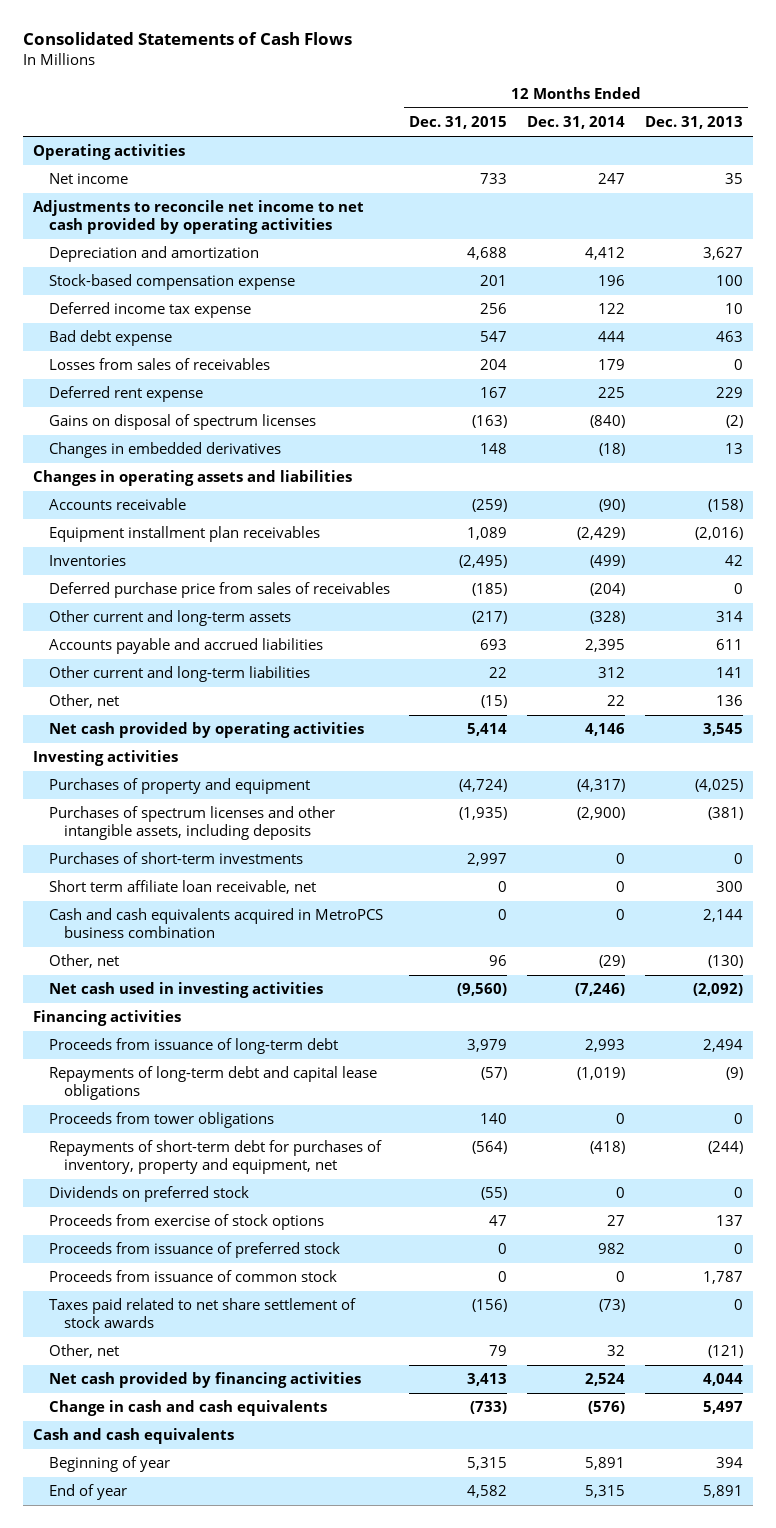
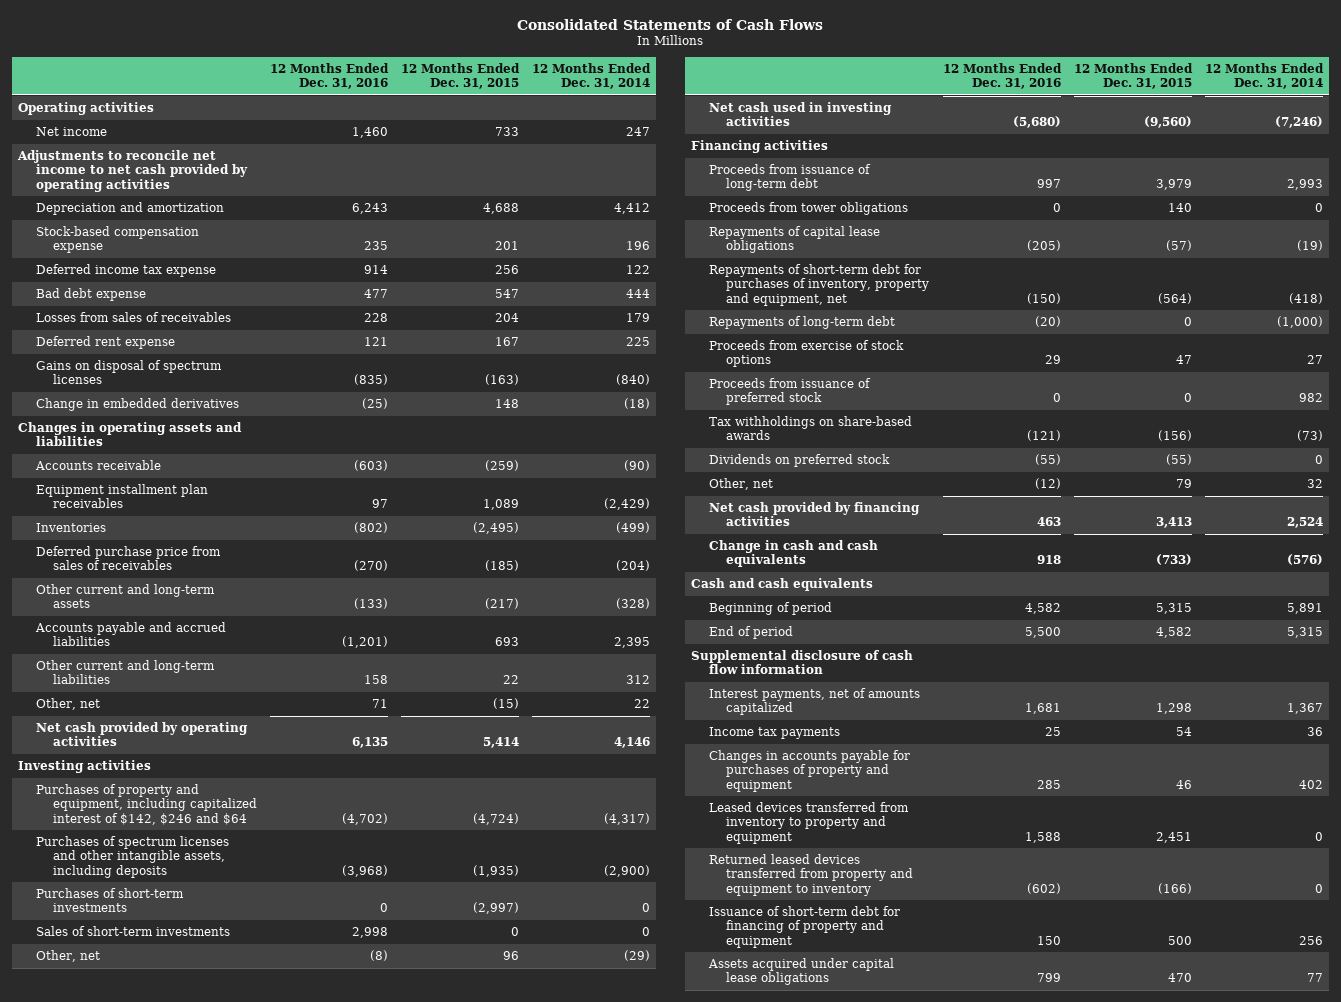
- | 12 Months Ended Dec. 31, 2015 | 12 Months Ended Dec. 31, 2014 | 12 Months Ended Dec. 31, 2013
+ | 12 Months Ended Dec. 31, 2016 | 12 Months Ended Dec. 31, 2015 | 12 Months Ended Dec. 31, 2014
- Changes in embedded derivatives | 148 | (18) | 13
+ Change in embedded derivatives | (25) | 148 | (18)
- Purchases of property and equipment | (4,724) | (4,317) | (4,025)
+ Purchases of property and equipment, including capitalized interest of $142, $246 and $64 | (4,702) | (4,724) | (4,317)
- Purchases of short-term investments | 2,997 | 0 | 0
- Short term affiliate loan receivable, net | 0 | 0 | 300
- Cash and cash equivalents acquired in MetroPCS business combination | 0 | 0 | 2,144
+ Purchases of short-term investments | 0 | (2,997) | 0
+ Sales of short-term investments | 2,998 | 0 | 0
- Repayments of long-term debt and capital lease obligations | (57) | (1,019) | (9)
+ Repayments of capital lease obligations | (205) | (57) | (19)
+ Repayments of long-term debt | (20) | 0 | (1,000)
- Proceeds from issuance of common stock | 0 | 0 | 1,787
- Taxes paid related to net share settlement of stock awards | (156) | (73) | 0
+ Tax withholdings on share-based awards | (121) | (156) | (73)
moved down: Dividends on preferred stock | (55) | (55) | 0
- Beginning of year | 5,315 | 5,891 | 394
- End of year | 4,582 | 5,315 | 5,891
+ Beginning of period | 4,582 | 5,315 | 5,891
+ End of period | 5,500 | 4,582 | 5,315
+ Supplemental disclosure of cash flow information
+ Interest payments, net of amounts capitalized | 1,681 | 1,298 | 1,367
+ Income tax payments | 25 | 54 | 36
+ Changes in accounts payable for purchases of property and equipment | 285 | 46 | 402
+ Leased devices transferred from inventory to property and equipment | 1,588 | 2,451 | 0
+ Returned leased devices transferred from property and equipment to inventory | (602) | (166) | 0
+ Issuance of short-term debt for financing of property and equipment | 150 | 500 | 256
+ Assets acquired under capital lease obligations | 799 | 470 | 77

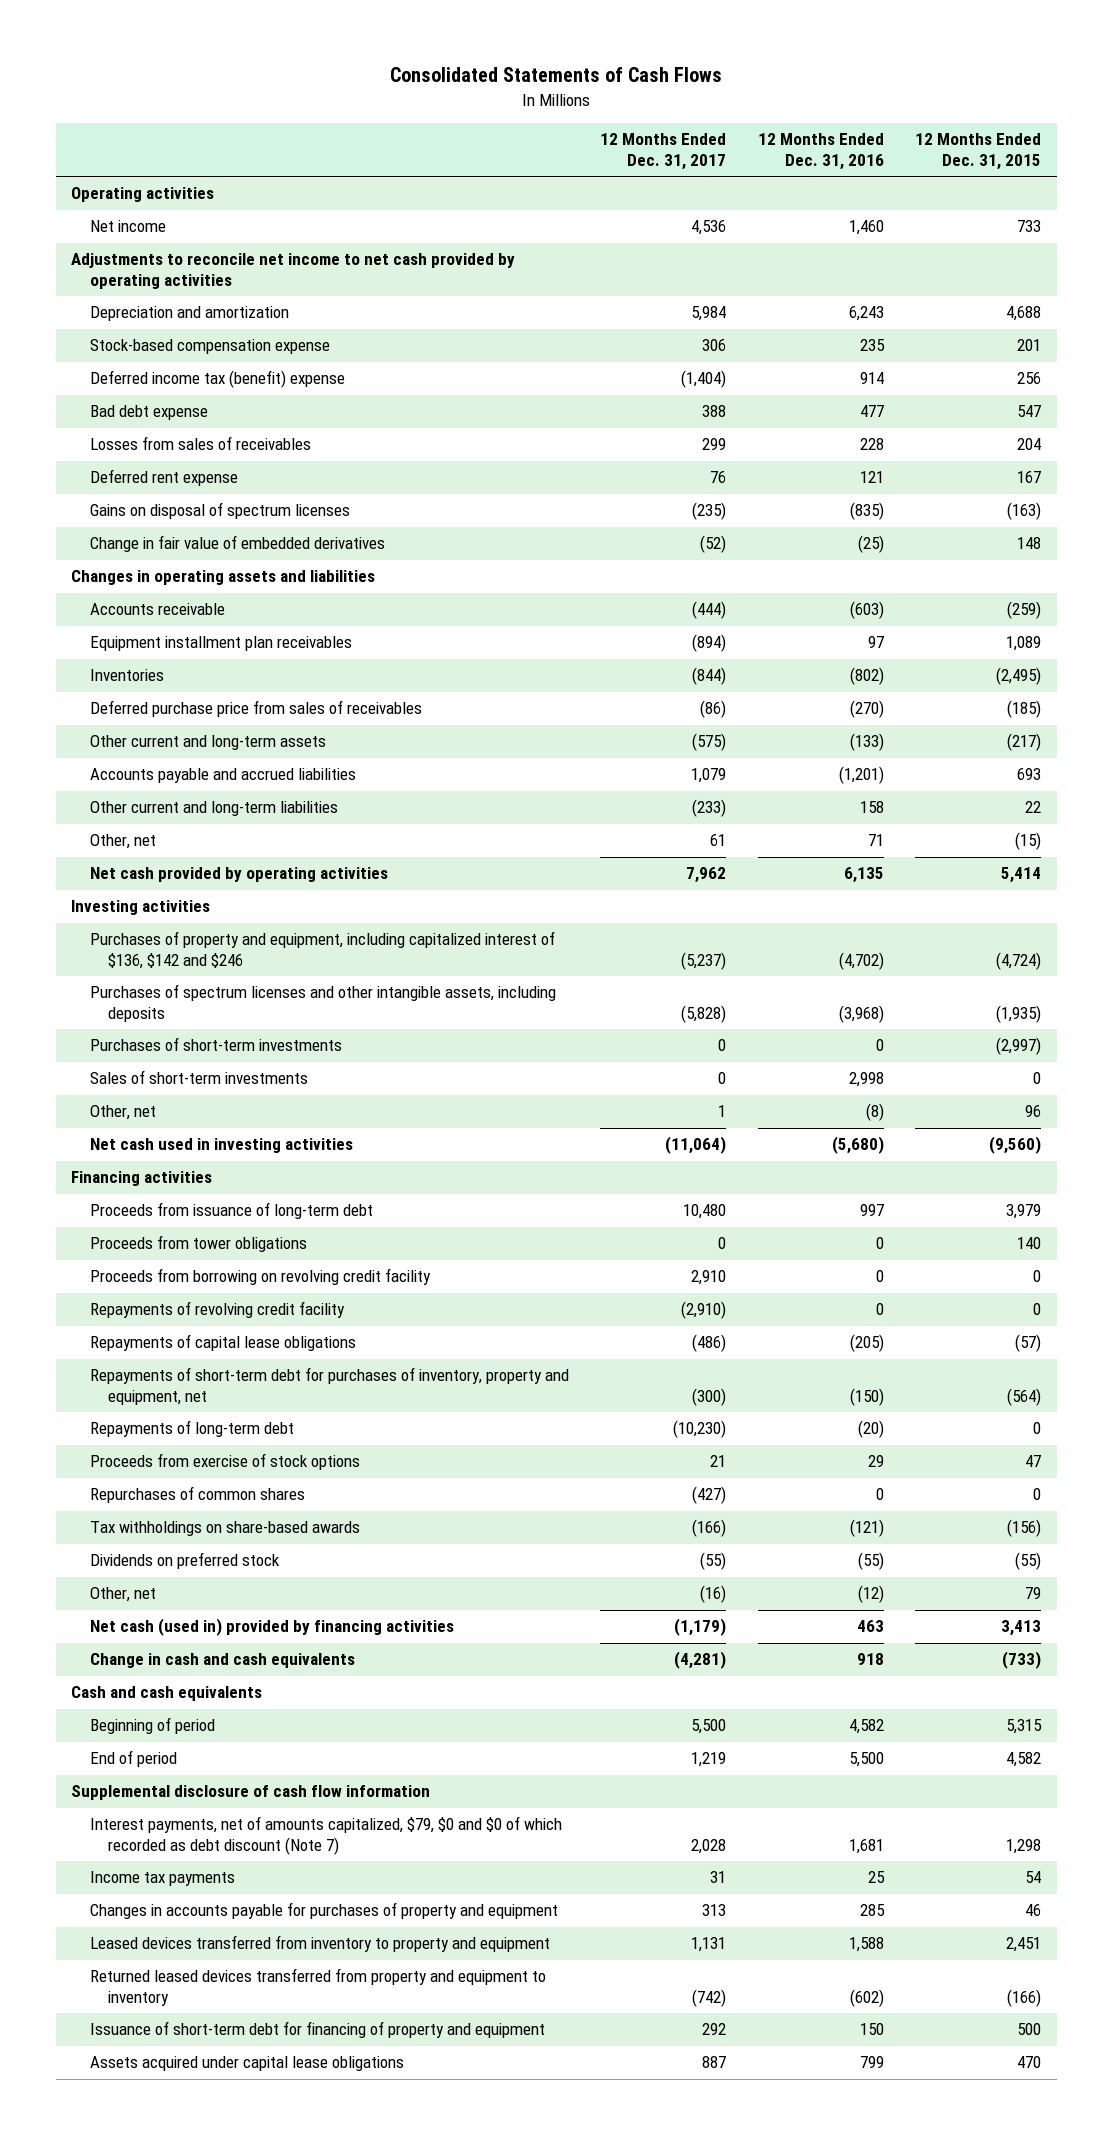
- | 12 Months Ended Dec. 31, 2016 | 12 Months Ended Dec. 31, 2015 | 12 Months Ended Dec. 31, 2014
+ | 12 Months Ended Dec. 31, 2017 | 12 Months Ended Dec. 31, 2016 | 12 Months Ended Dec. 31, 2015
- Deferred income tax expense | 914 | 256 | 122
+ Deferred income tax (benefit) expense | (1,404) | 914 | 256
- Change in embedded derivatives | (25) | 148 | (18)
+ Change in fair value of embedded derivatives | (52) | (25) | 148
- Purchases of property and equipment, including capitalized interest of $142, $246 and $64 | (4,702) | (4,724) | (4,317)
+ Purchases of property and equipment, including capitalized interest of $136, $142 and $246 | (5,237) | (4,702) | (4,724)
+ Proceeds from borrowing on revolving credit facility | 2,910 | 0 | 0
+ Repayments of revolving credit facility | (2,910) | 0 | 0
- Proceeds from issuance of preferred stock | 0 | 0 | 982
+ Repurchases of common shares | (427) | 0 | 0
- Net cash provided by financing activities | 463 | 3,413 | 2,524
+ Net cash (used in) provided by financing activities | (1,179) | 463 | 3,413
- Interest payments, net of amounts capitalized | 1,681 | 1,298 | 1,367
+ Interest payments, net of amounts capitalized, $79, $0 and $0 of which recorded as debt discount (Note 7) | 2,028 | 1,681 | 1,298

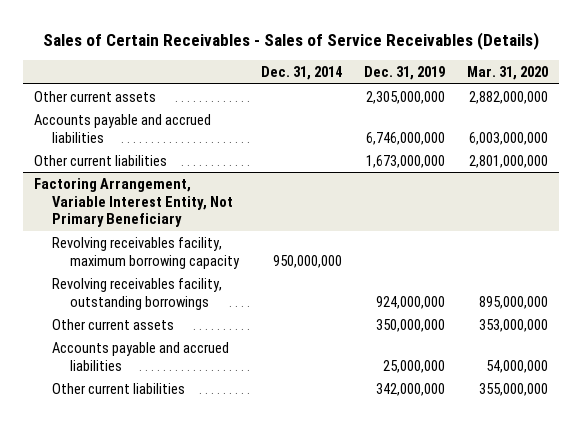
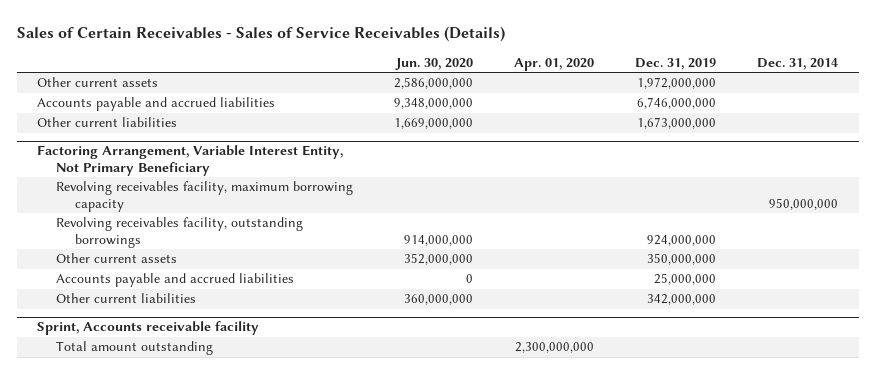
- | Dec. 31, 2014 | Dec. 31, 2019 | Mar. 31, 2020
+ | Jun. 30, 2020 | Apr. 01, 2020 | Dec. 31, 2019 | Dec. 31, 2014
- Other current assets | | 2,305,000,000 | 2,882,000,000
+ Other current assets | 2,586,000,000 | | 1,972,000,000 |
+ Sprint, Accounts receivable facility
+ Total amount outstanding | | 2,300,000,000 | |

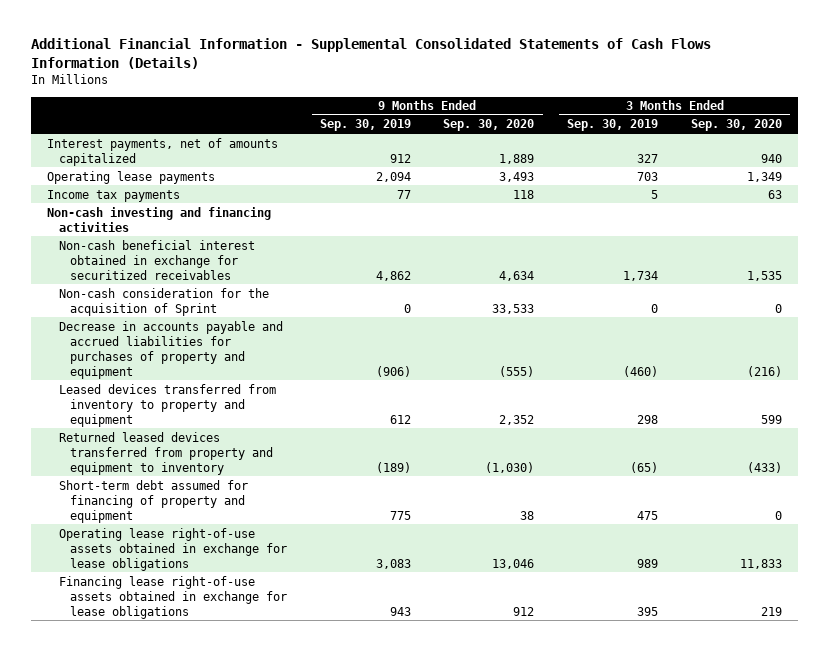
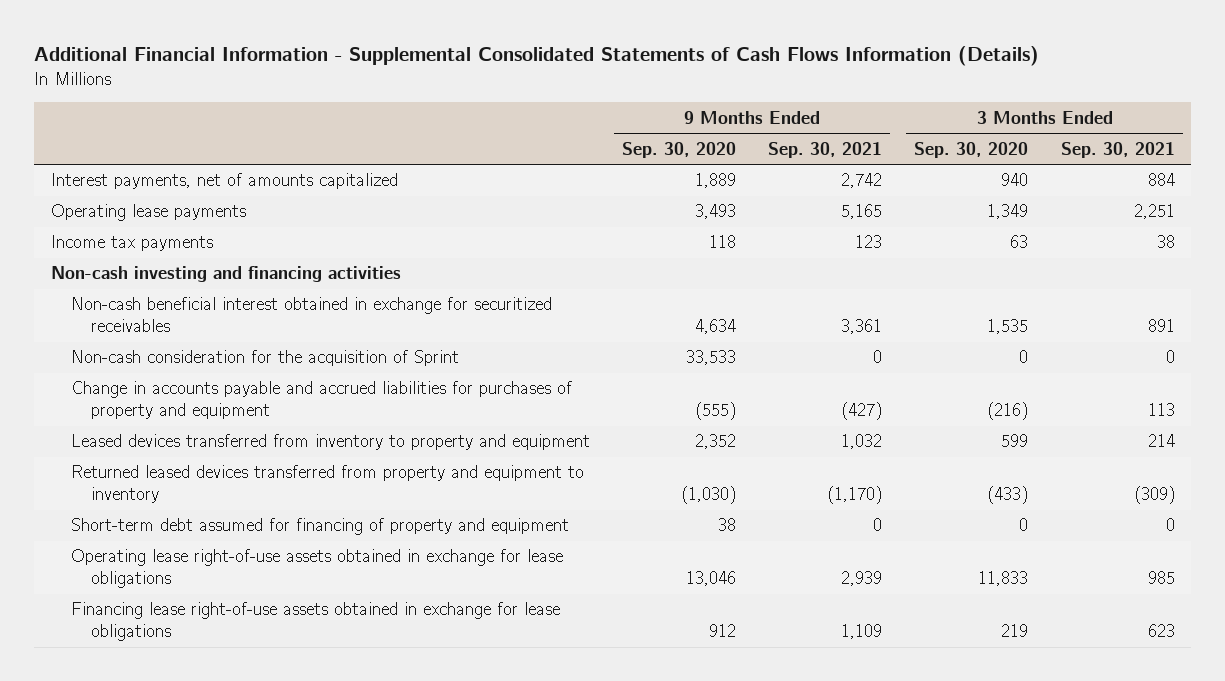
- | 9 Months Ended Sep. 30, 2019 | 9 Months Ended Sep. 30, 2020 | 3 Months Ended Sep. 30, 2019 | 3 Months Ended Sep. 30, 2020
+ | 9 Months Ended Sep. 30, 2020 | 9 Months Ended Sep. 30, 2021 | 3 Months Ended Sep. 30, 2020 | 3 Months Ended Sep. 30, 2021
- Decrease in accounts payable and accrued liabilities for purchases of property and equipment | (906) | (555) | (460) | (216)
+ Change in accounts payable and accrued liabilities for purchases of property and equipment | (555) | (427) | (216) | 113

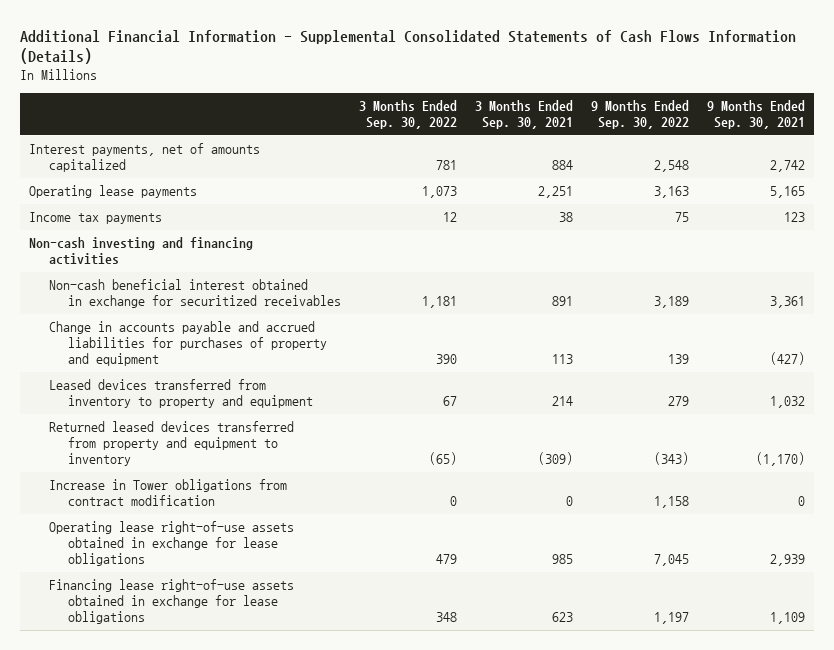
- | 9 Months Ended Sep. 30, 2020 | 9 Months Ended Sep. 30, 2021 | 3 Months Ended Sep. 30, 2020 | 3 Months Ended Sep. 30, 2021
+ | 3 Months Ended Sep. 30, 2022 | 3 Months Ended Sep. 30, 2021 | 9 Months Ended Sep. 30, 2022 | 9 Months Ended Sep. 30, 2021
- Non-cash consideration for the acquisition of Sprint | 33,533 | 0 | 0 | 0
- Short-term debt assumed for financing of property and equipment | 38 | 0 | 0 | 0
+ Increase in Tower obligations from contract modification | 0 | 0 | 1,158 | 0

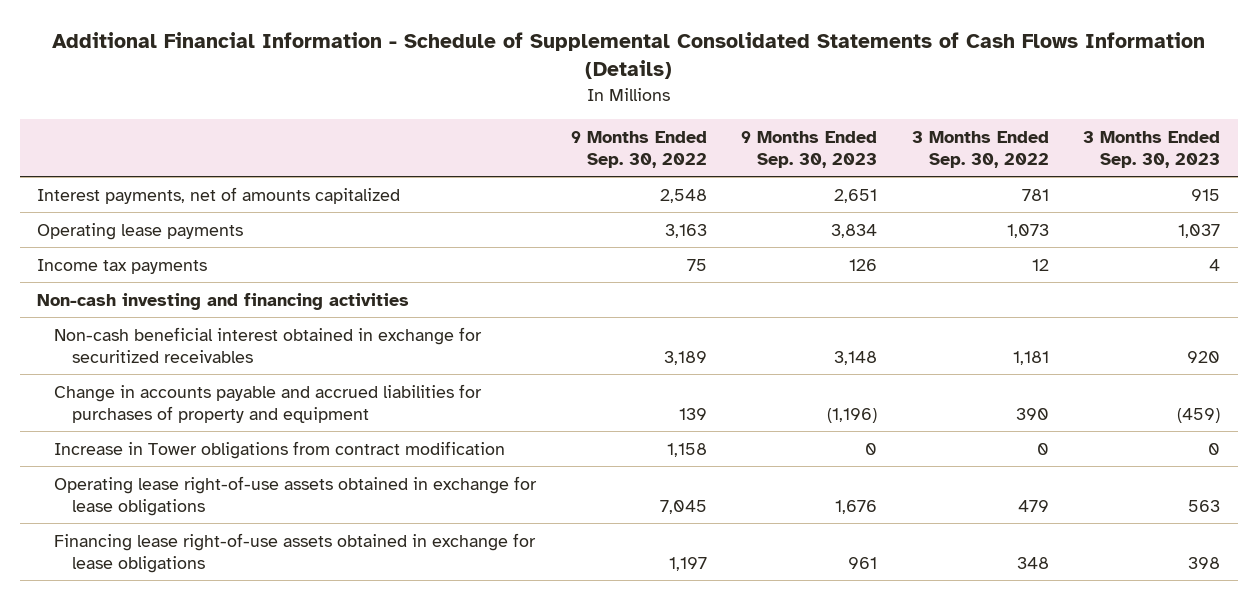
- Additional Financial Information - Supplemental Consolidated Statements of Cash Flows Information (Details)
+ Additional Financial Information - Schedule of Supplemental Consolidated Statements of Cash Flows Information (Details)
- | 3 Months Ended Sep. 30, 2022 | 3 Months Ended Sep. 30, 2021 | 9 Months Ended Sep. 30, 2022 | 9 Months Ended Sep. 30, 2021
+ | 9 Months Ended Sep. 30, 2022 | 9 Months Ended Sep. 30, 2023 | 3 Months Ended Sep. 30, 2022 | 3 Months Ended Sep. 30, 2023
- Leased devices transferred from inventory to property and equipment | 67 | 214 | 279 | 1,032
- Returned leased devices transferred from property and equipment to inventory | (65) | (309) | (343) | (1,170)

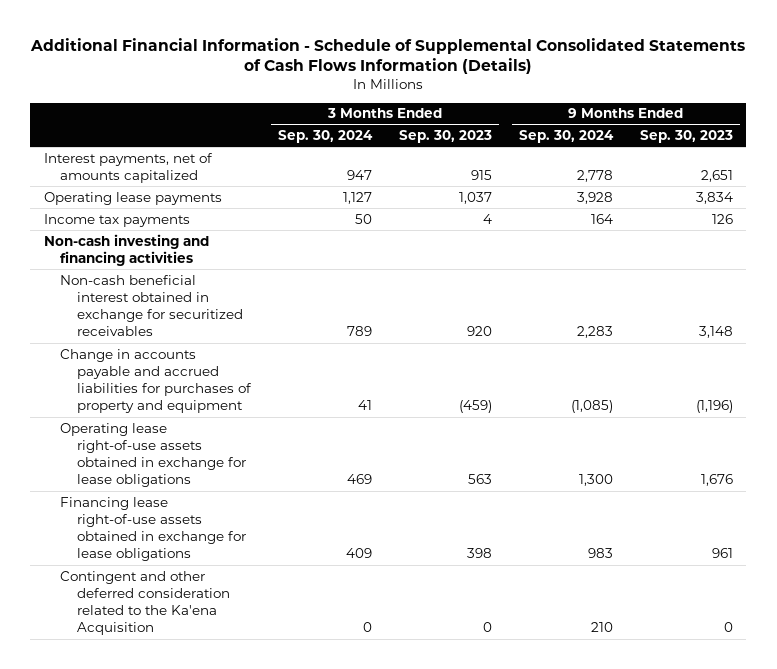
- | 9 Months Ended Sep. 30, 2022 | 9 Months Ended Sep. 30, 2023 | 3 Months Ended Sep. 30, 2022 | 3 Months Ended Sep. 30, 2023
+ | 3 Months Ended Sep. 30, 2024 | 3 Months Ended Sep. 30, 2023 | 9 Months Ended Sep. 30, 2024 | 9 Months Ended Sep. 30, 2023
- Increase in Tower obligations from contract modification | 1,158 | 0 | 0 | 0
+ Contingent and other deferred consideration related to the Ka'ena Acquisition | 0 | 0 | 210 | 0

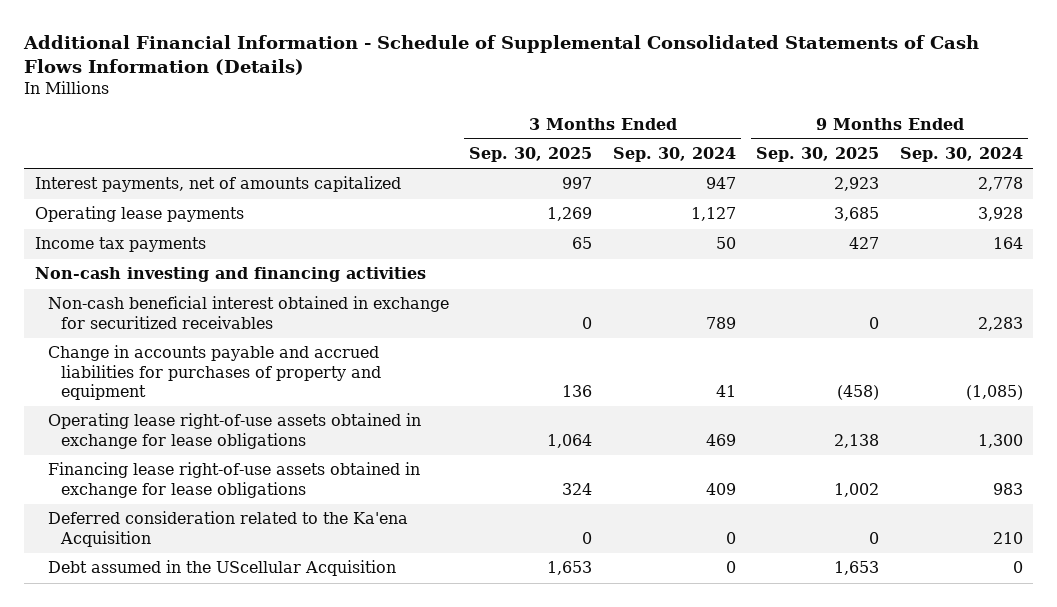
- | 3 Months Ended Sep. 30, 2024 | 3 Months Ended Sep. 30, 2023 | 9 Months Ended Sep. 30, 2024 | 9 Months Ended Sep. 30, 2023
+ | 3 Months Ended Sep. 30, 2025 | 3 Months Ended Sep. 30, 2024 | 9 Months Ended Sep. 30, 2025 | 9 Months Ended Sep. 30, 2024
- Contingent and other deferred consideration related to the Ka'ena Acquisition | 0 | 0 | 210 | 0
+ Deferred consideration related to the Ka'ena Acquisition | 0 | 0 | 0 | 210
+ Debt assumed in the UScellular Acquisition | 1,653 | 0 | 1,653 | 0

